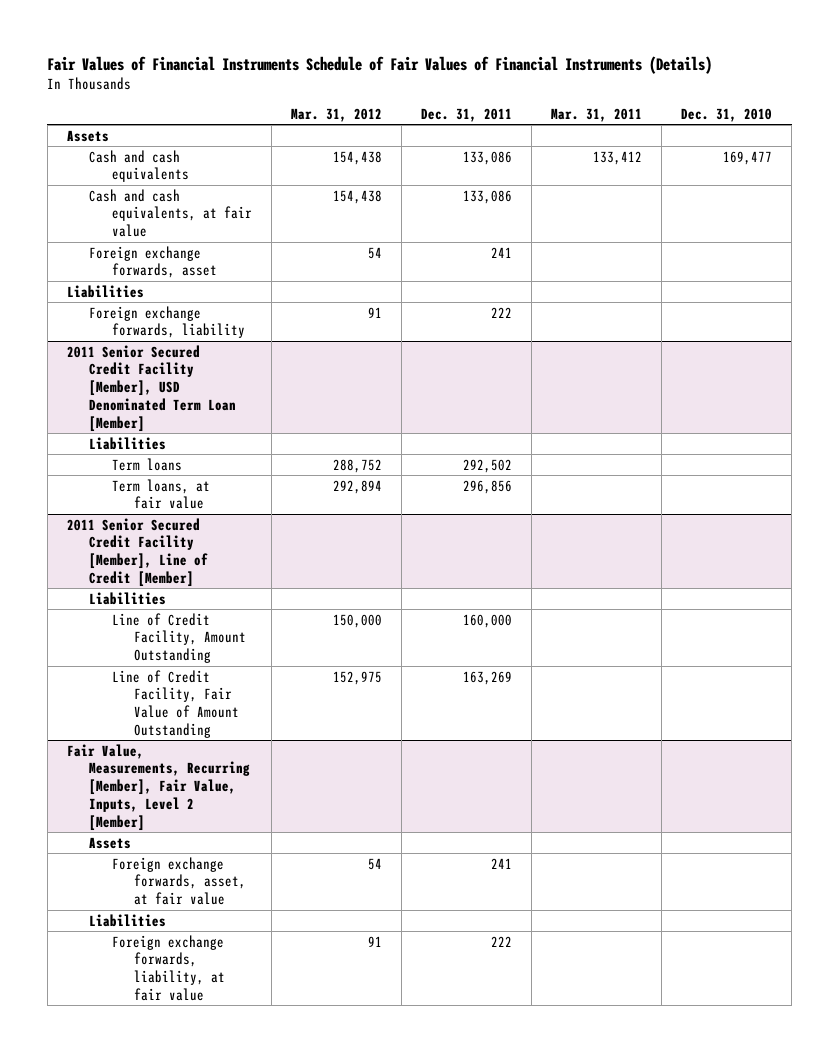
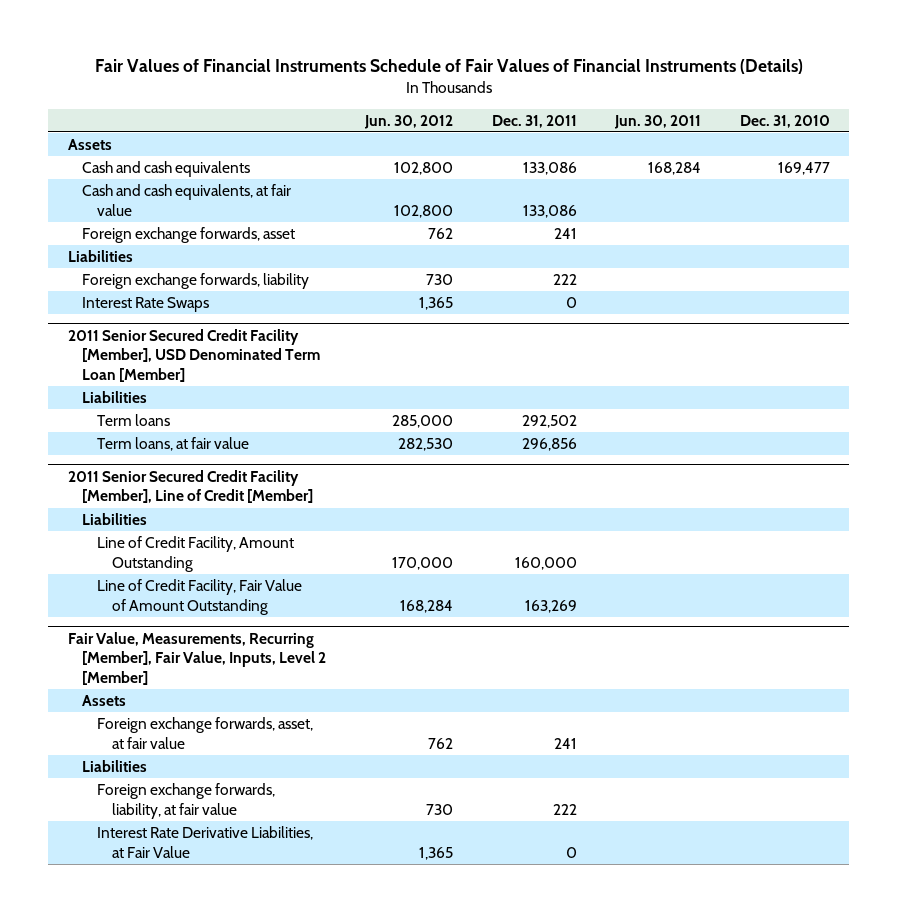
- | Mar. 31, 2012 | Dec. 31, 2011 | Mar. 31, 2011 | Dec. 31, 2010
+ | Jun. 30, 2012 | Dec. 31, 2011 | Jun. 30, 2011 | Dec. 31, 2010
+ Interest Rate Swaps | 1,365 | 0 | |
@ Fair Value, Measurements, Recurring [Member], Fair Value, Inputs, Level 2 [Member]
+ Interest Rate Derivative Liabilities, at Fair Value | 1,365 | 0 | |

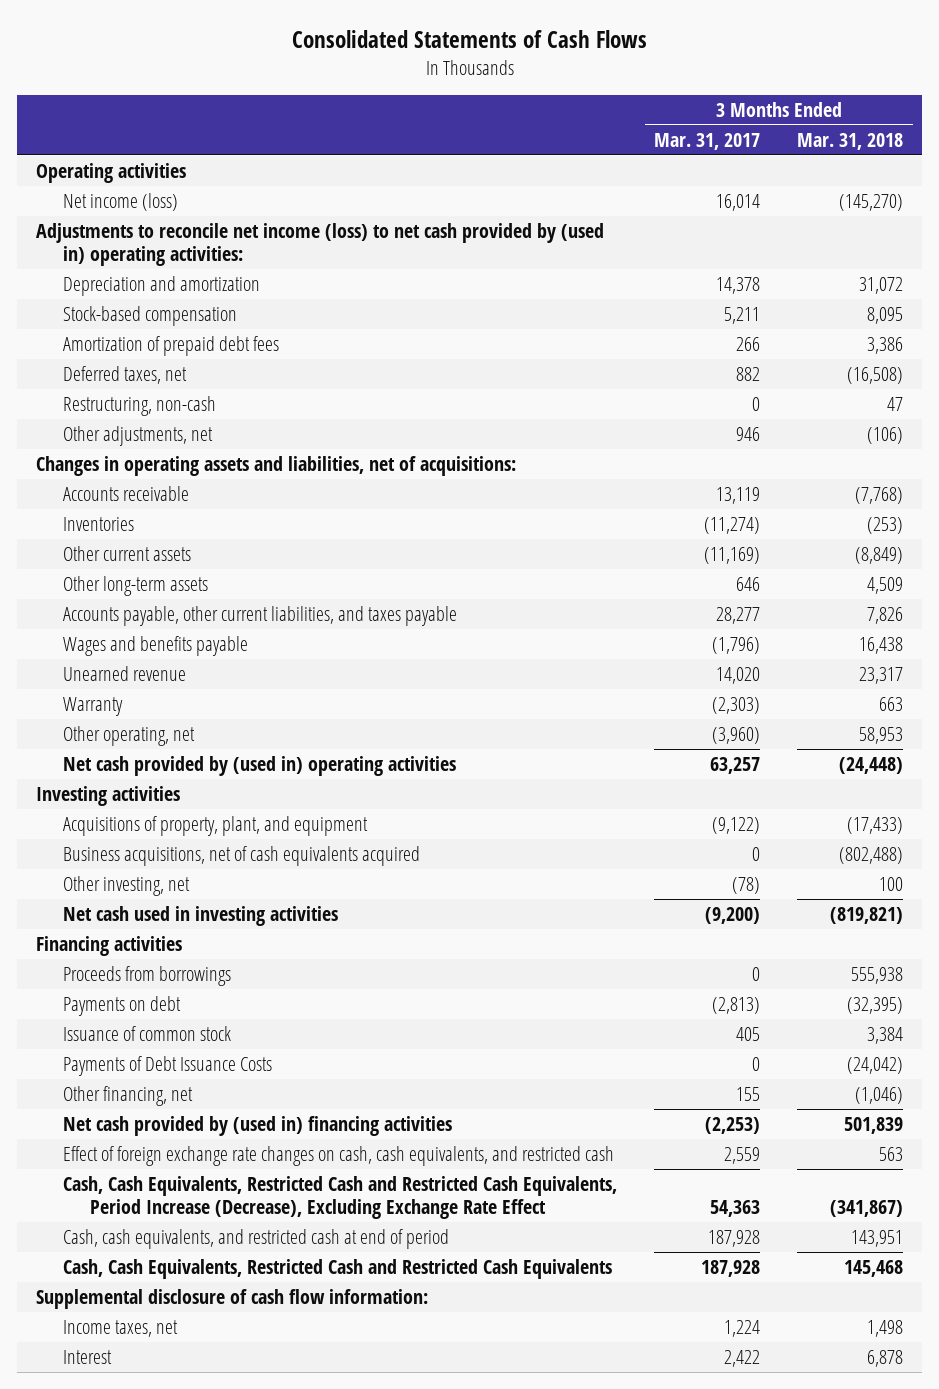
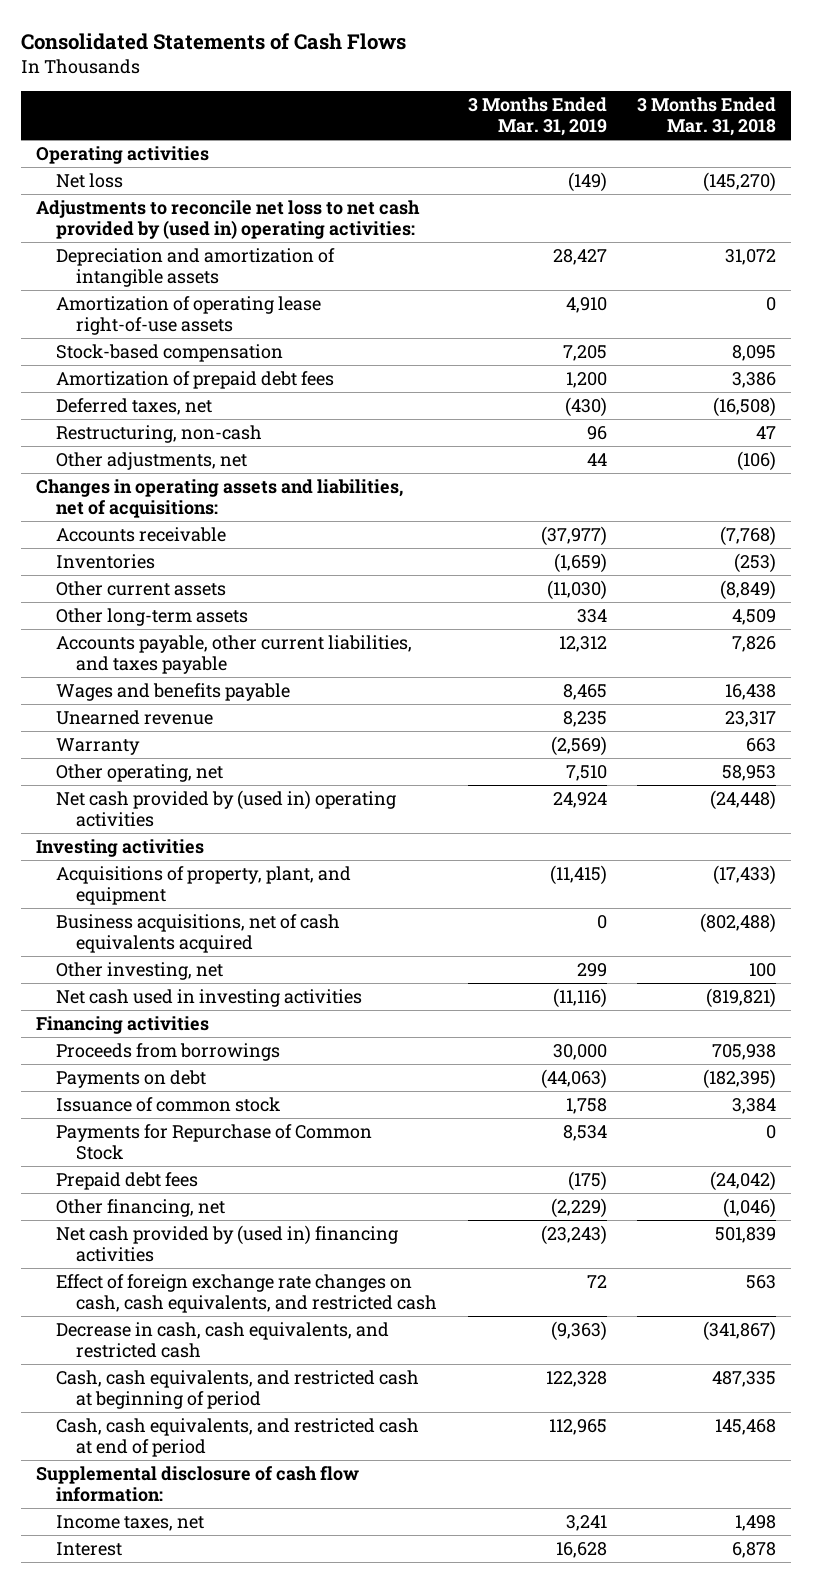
- | 3 Months Ended Mar. 31, 2017 | 3 Months Ended Mar. 31, 2018
+ | 3 Months Ended Mar. 31, 2019 | 3 Months Ended Mar. 31, 2018
- Net income (loss) | 16,014 | (145,270)
- Adjustments to reconcile net income (loss) to net cash provided by (used in) operating activities:
- Depreciation and amortization | 14,378 | 31,072
+ Net loss | (149) | (145,270)
+ Adjustments to reconcile net loss to net cash provided by (used in) operating activities:
+ Depreciation and amortization of intangible assets | 28,427 | 31,072
+ Amortization of operating lease right-of-use assets | 4,910 | 0
- Proceeds from borrowings | 0 | 555,938
- Payments on debt | (2,813) | (32,395)
+ Proceeds from borrowings | 30,000 | 705,938
+ Payments on debt | (44,063) | (182,395)
- Payments of Debt Issuance Costs | 0 | (24,042)
+ Payments for Repurchase of Common Stock | 8,534 | 0
+ Prepaid debt fees | (175) | (24,042)
- Cash, Cash Equivalents, Restricted Cash and Restricted Cash Equivalents, Period Increase (Decrease), Excluding Exchange Rate Effect | 54,363 | (341,867)
- Cash, cash equivalents, and restricted cash at end of period | 187,928 | 143,951
- Cash, Cash Equivalents, Restricted Cash and Restricted Cash Equivalents | 187,928 | 145,468
+ Decrease in cash, cash equivalents, and restricted cash | (9,363) | (341,867)
+ Cash, cash equivalents, and restricted cash at beginning of period | 122,328 | 487,335
+ Cash, cash equivalents, and restricted cash at end of period | 112,965 | 145,468

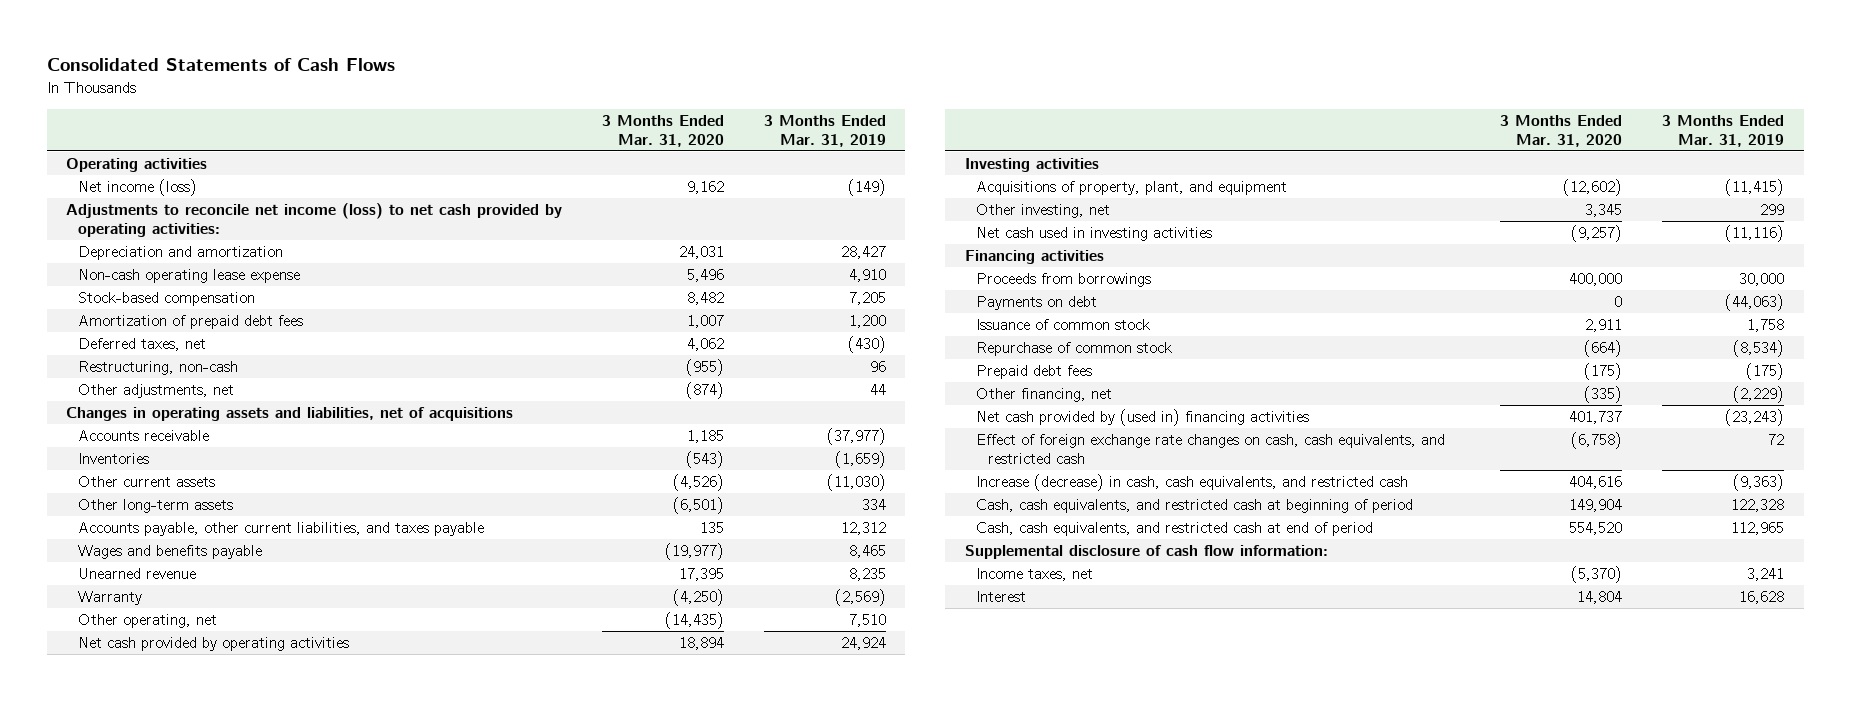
- | 3 Months Ended Mar. 31, 2019 | 3 Months Ended Mar. 31, 2018
+ | 3 Months Ended Mar. 31, 2020 | 3 Months Ended Mar. 31, 2019
- Net loss | (149) | (145,270)
- Adjustments to reconcile net loss to net cash provided by (used in) operating activities:
- Depreciation and amortization of intangible assets | 28,427 | 31,072
- Amortization of operating lease right-of-use assets | 4,910 | 0
+ Net income (loss) | 9,162 | (149)
+ Adjustments to reconcile net income (loss) to net cash provided by operating activities:
+ Depreciation and amortization | 24,031 | 28,427
+ Non-cash operating lease expense | 5,496 | 4,910
- Changes in operating assets and liabilities, net of acquisitions:
+ Changes in operating assets and liabilities, net of acquisitions
- Net cash provided by (used in) operating activities | 24,924 | (24,448)
+ Net cash provided by operating activities | 18,894 | 24,924
- Business acquisitions, net of cash equivalents acquired | 0 | (802,488)
- Payments for Repurchase of Common Stock | 8,534 | 0
+ Repurchase of common stock | (664) | (8,534)
- Decrease in cash, cash equivalents, and restricted cash | (9,363) | (341,867)
+ Increase (decrease) in cash, cash equivalents, and restricted cash | 404,616 | (9,363)

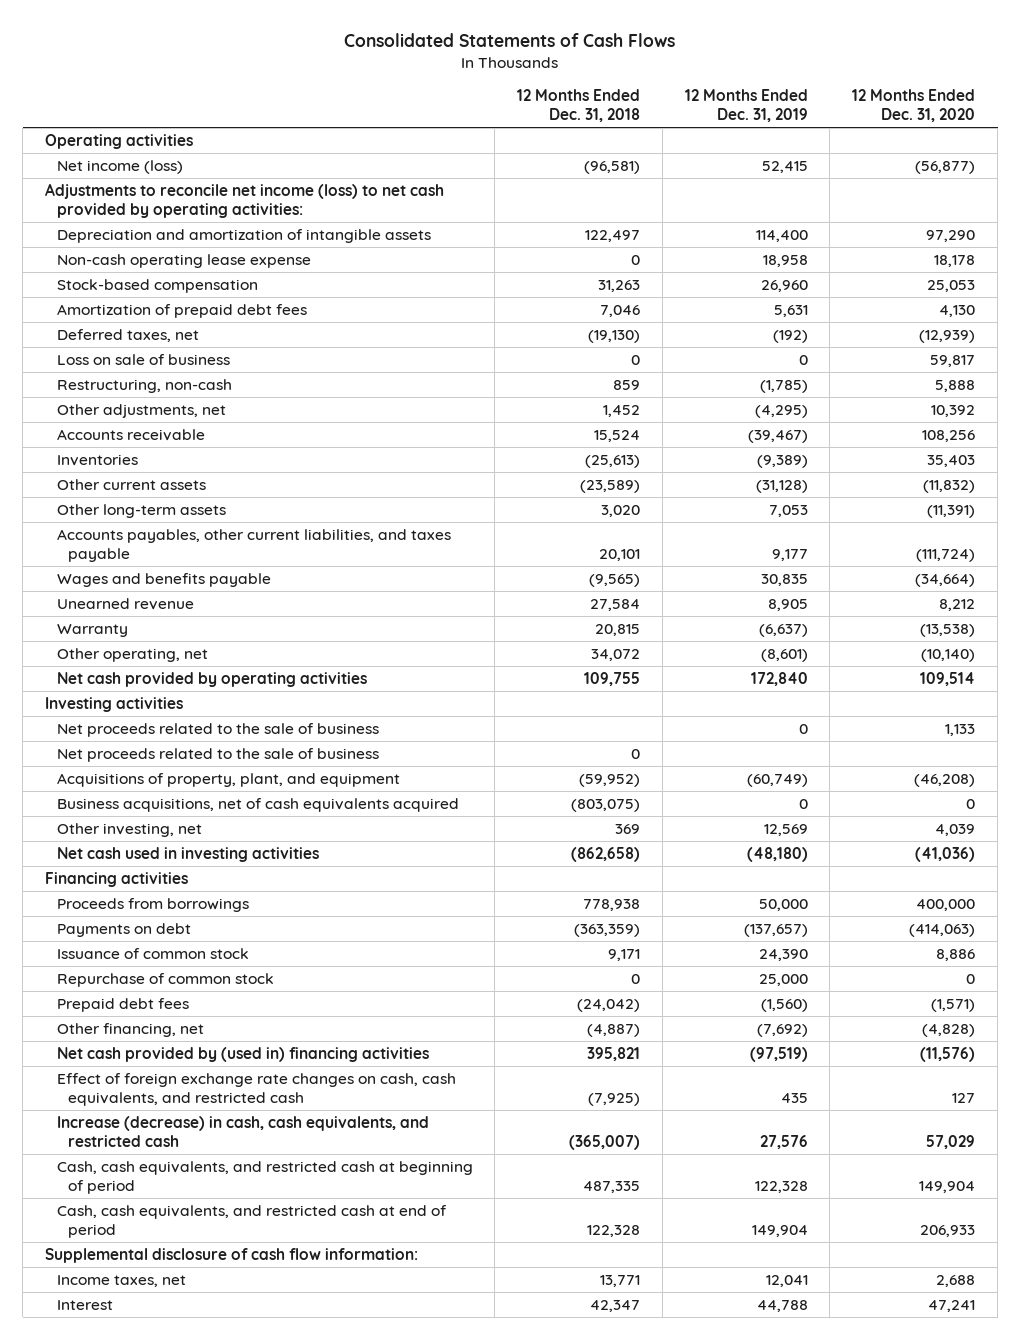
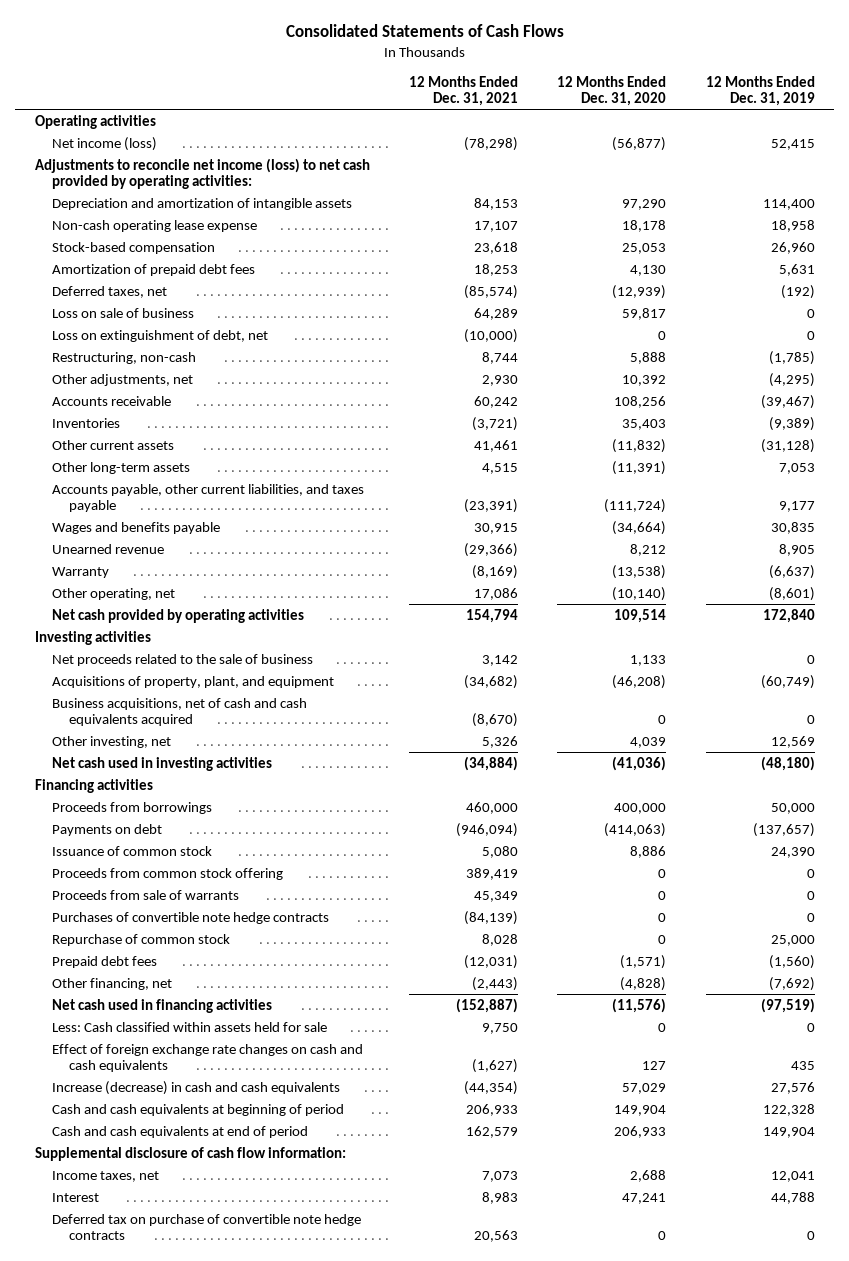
- | 12 Months Ended Dec. 31, 2018 | 12 Months Ended Dec. 31, 2019 | 12 Months Ended Dec. 31, 2020
+ | 12 Months Ended Dec. 31, 2021 | 12 Months Ended Dec. 31, 2020 | 12 Months Ended Dec. 31, 2019
+ Loss on extinguishment of debt, net | (10,000) | 0 | 0
- Accounts payables, other current liabilities, and taxes payable | 20,101 | 9,177 | (111,724)
+ Accounts payable, other current liabilities, and taxes payable | (23,391) | (111,724) | 9,177
- Net proceeds related to the sale of business | 0 | |
- Business acquisitions, net of cash equivalents acquired | (803,075) | 0 | 0
+ Business acquisitions, net of cash and cash equivalents acquired | (8,670) | 0 | 0
+ Proceeds from common stock offering | 389,419 | 0 | 0
+ Proceeds from sale of warrants | 45,349 | 0 | 0
+ Purchases of convertible note hedge contracts | (84,139) | 0 | 0
- Net cash provided by (used in) financing activities | 395,821 | (97,519) | (11,576)
- Effect of foreign exchange rate changes on cash, cash equivalents, and restricted cash | (7,925) | 435 | 127
- Increase (decrease) in cash, cash equivalents, and restricted cash | (365,007) | 27,576 | 57,029
- Cash, cash equivalents, and restricted cash at beginning of period | 487,335 | 122,328 | 149,904
- Cash, cash equivalents, and restricted cash at end of period | 122,328 | 149,904 | 206,933
+ Net cash used in financing activities | (152,887) | (11,576) | (97,519)
+ Less: Cash classified within assets held for sale | 9,750 | 0 | 0
+ Effect of foreign exchange rate changes on cash and cash equivalents | (1,627) | 127 | 435
+ Increase (decrease) in cash and cash equivalents | (44,354) | 57,029 | 27,576
+ Cash and cash equivalents at beginning of period | 206,933 | 149,904 | 122,328
+ Cash and cash equivalents at end of period | 162,579 | 206,933 | 149,904
+ Deferred tax on purchase of convertible note hedge contracts | 20,563 | 0 | 0

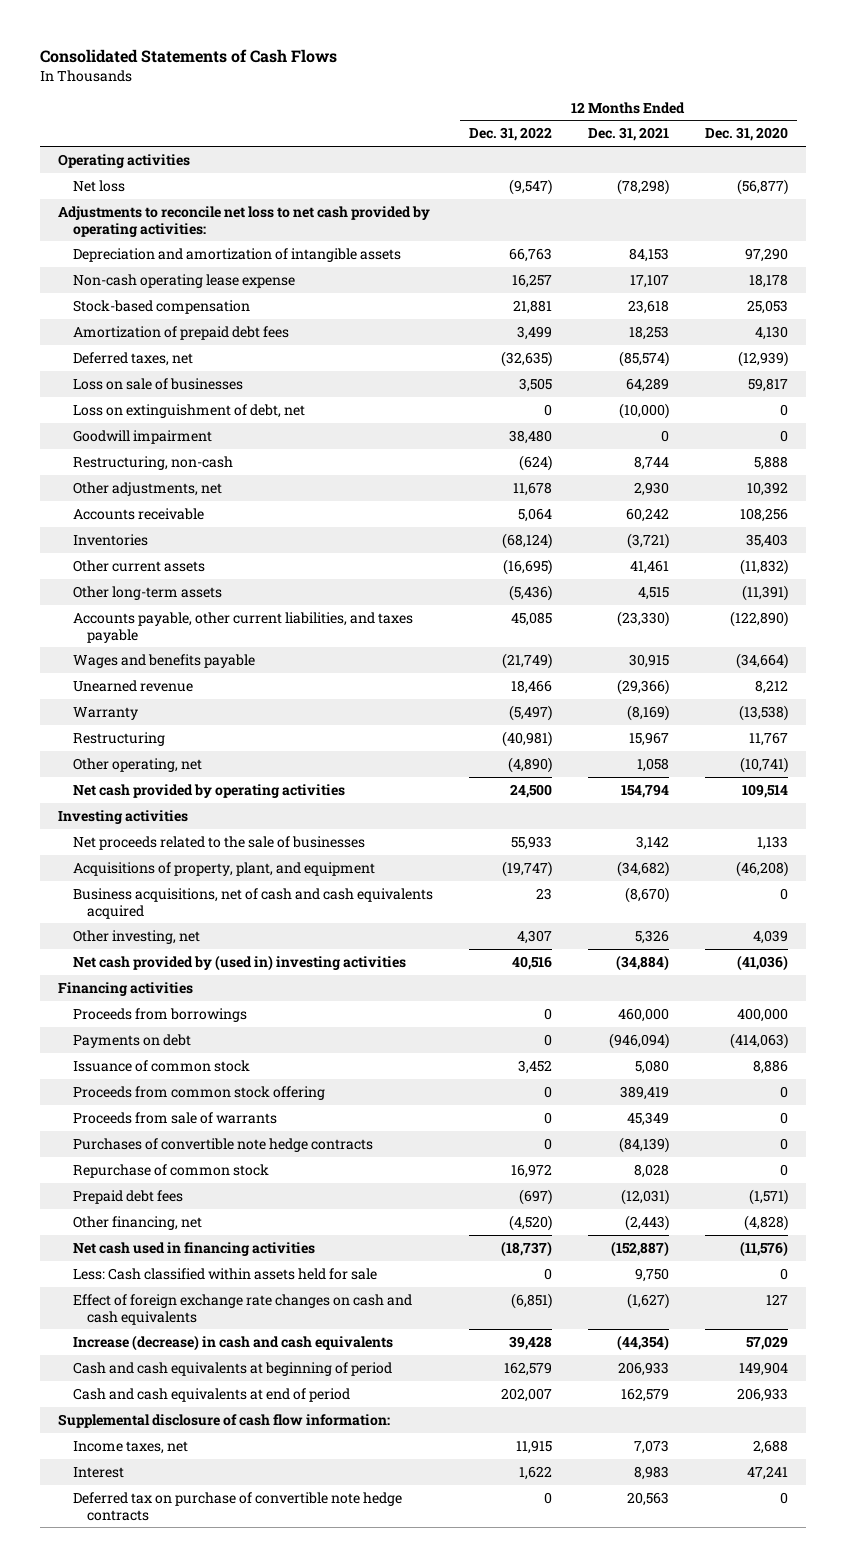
- | 12 Months Ended Dec. 31, 2021 | 12 Months Ended Dec. 31, 2020 | 12 Months Ended Dec. 31, 2019
+ | 12 Months Ended Dec. 31, 2022 | 12 Months Ended Dec. 31, 2021 | 12 Months Ended Dec. 31, 2020
- Net income (loss) | (78,298) | (56,877) | 52,415
- Adjustments to reconcile net income (loss) to net cash provided by operating activities:
+ Net loss | (9,547) | (78,298) | (56,877)
+ Adjustments to reconcile net loss to net cash provided by operating activities:
- Loss on sale of business | 64,289 | 59,817 | 0
+ Loss on sale of businesses | 3,505 | 64,289 | 59,817
+ Goodwill impairment | 38,480 | 0 | 0
- Accounts payable, other current liabilities, and taxes payable | (23,391) | (111,724) | 9,177
+ Accounts payable, other current liabilities, and taxes payable | 45,085 | (23,330) | (122,890)
- Other operating, net | 17,086 | (10,140) | (8,601)
+ Restructuring | (40,981) | 15,967 | 11,767
+ Other operating, net | (4,890) | 1,058 | (10,741)
- Net proceeds related to the sale of business | 3,142 | 1,133 | 0
+ Net proceeds related to the sale of businesses | 55,933 | 3,142 | 1,133
- Net cash used in investing activities | (34,884) | (41,036) | (48,180)
+ Net cash provided by (used in) investing activities | 40,516 | (34,884) | (41,036)

